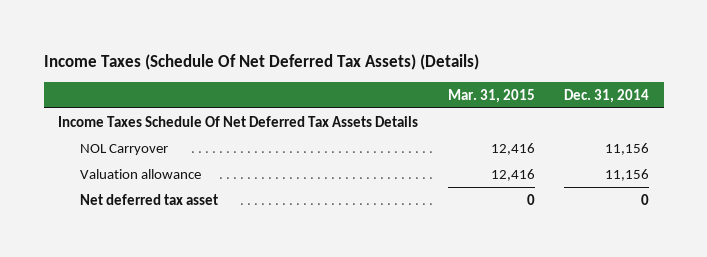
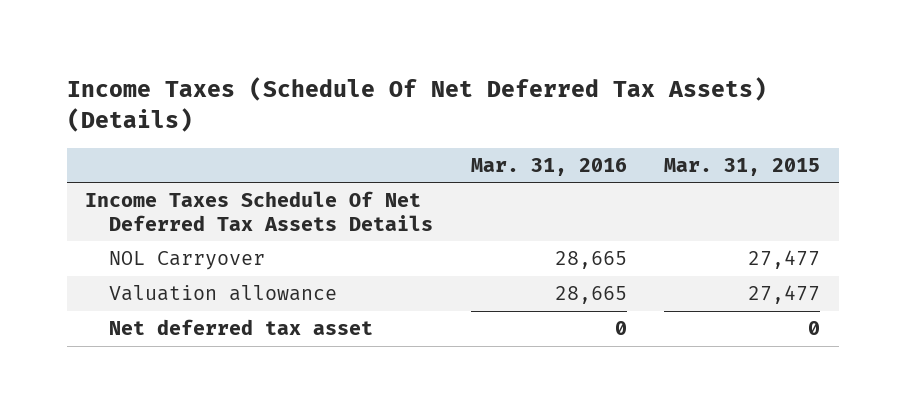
- | Mar. 31, 2015 | Dec. 31, 2014
+ | Mar. 31, 2016 | Mar. 31, 2015
- NOL Carryover | 12,416 | 11,156
- Valuation allowance | 12,416 | 11,156
+ NOL Carryover | 28,665 | 27,477
+ Valuation allowance | 28,665 | 27,477

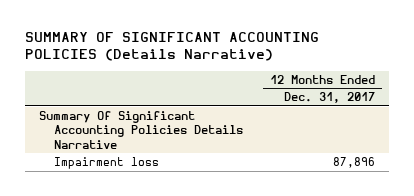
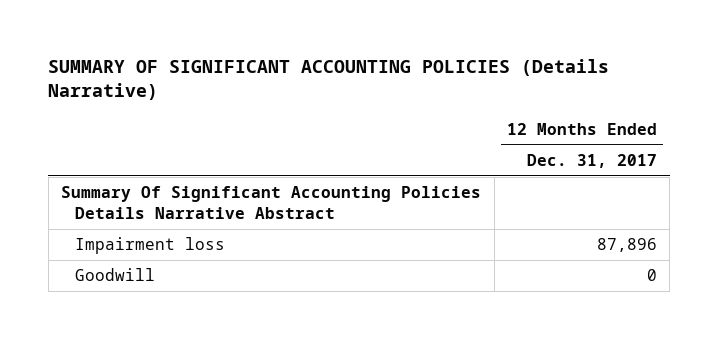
- Summary Of Significant Accounting Policies Details Narrative
+ Summary Of Significant Accounting Policies Details Narrative Abstract
+ Goodwill | 0

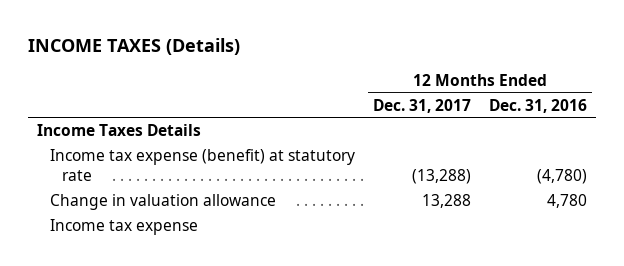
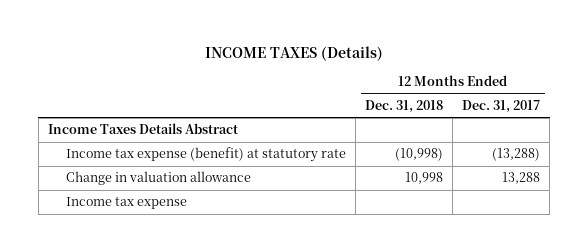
- | 12 Months Ended Dec. 31, 2017 | 12 Months Ended Dec. 31, 2016
+ | 12 Months Ended Dec. 31, 2018 | 12 Months Ended Dec. 31, 2017
- Income Taxes Details
+ Income Taxes Details Abstract

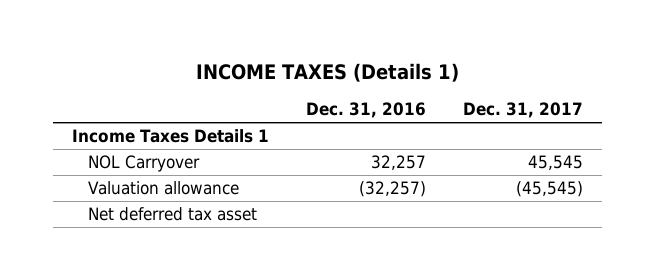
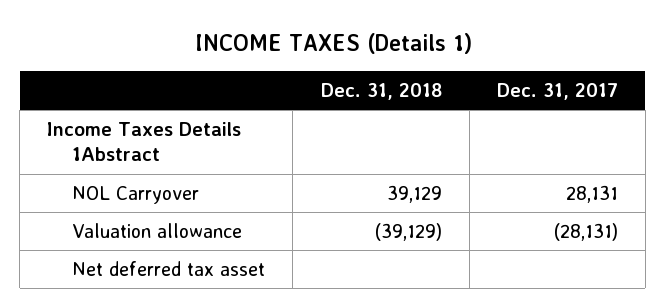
- | Dec. 31, 2016 | Dec. 31, 2017
+ | Dec. 31, 2018 | Dec. 31, 2017
- Income Taxes Details 1
- NOL Carryover | 32,257 | 45,545
- Valuation allowance | (32,257) | (45,545)
+ Income Taxes Details 1Abstract
+ NOL Carryover | 39,129 | 28,131
+ Valuation allowance | (39,129) | (28,131)

